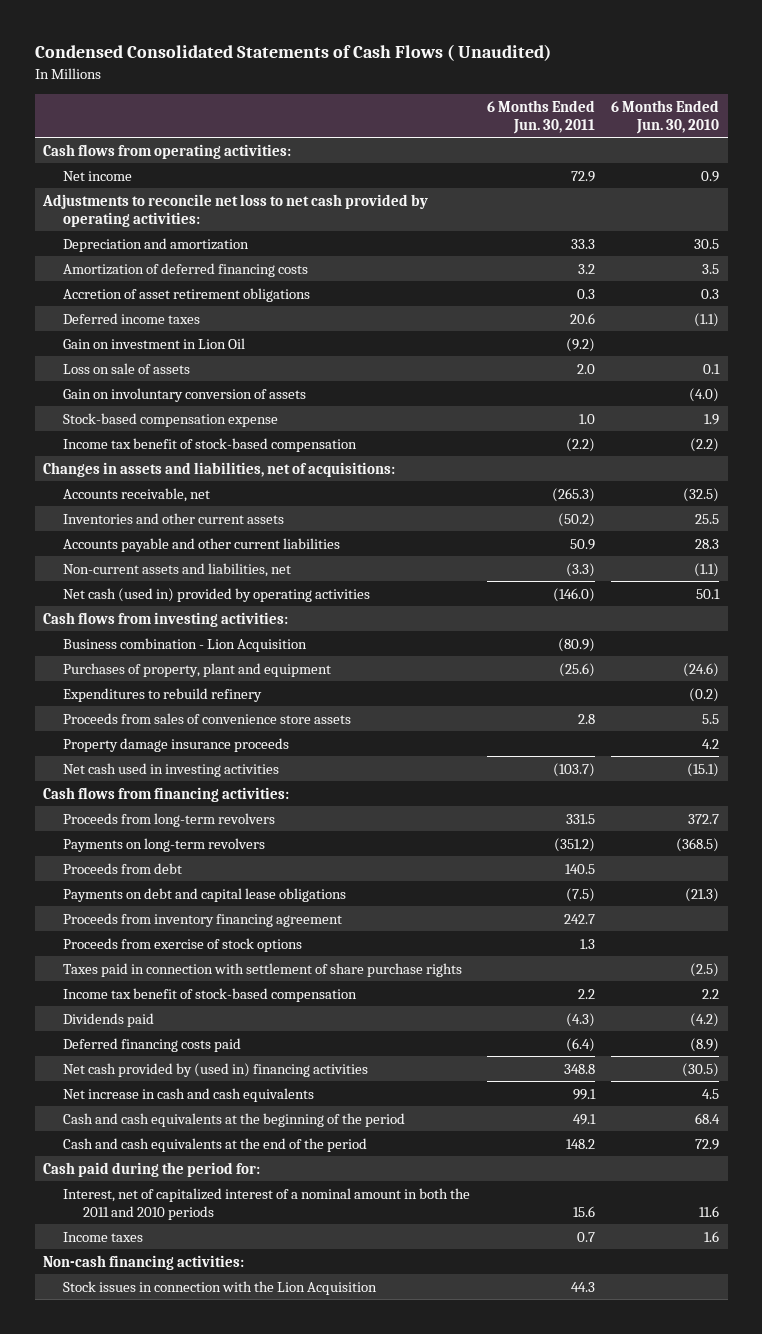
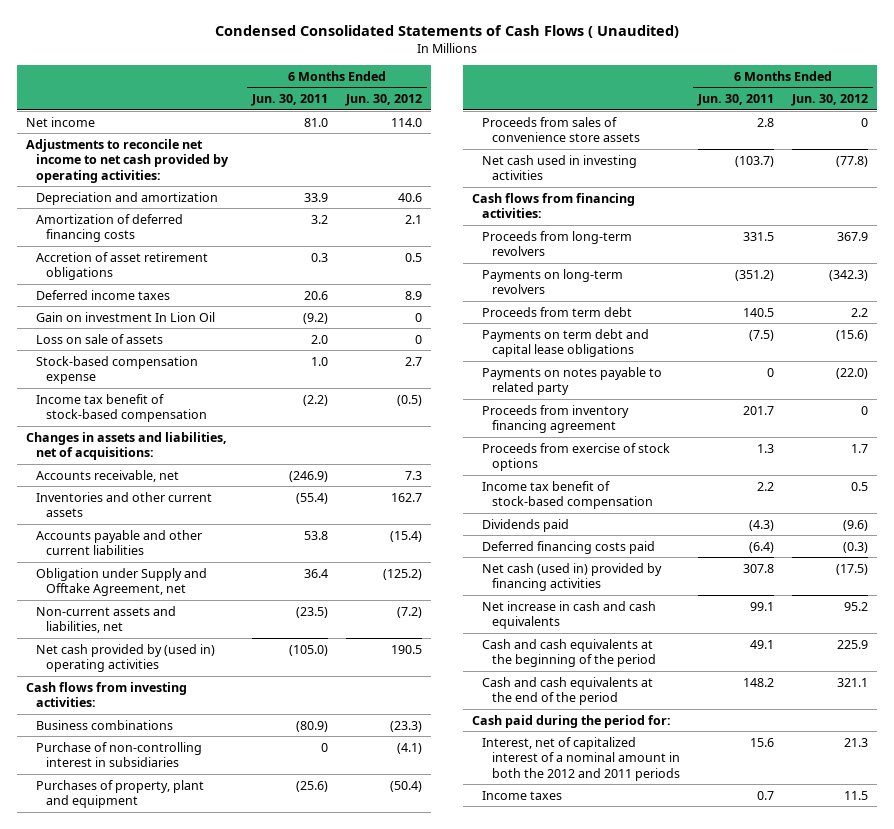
- | 6 Months Ended Jun. 30, 2011 | 6 Months Ended Jun. 30, 2010
+ | 6 Months Ended Jun. 30, 2011 | 6 Months Ended Jun. 30, 2012
- Cash flows from operating activities:
- Net income | 72.9 | 0.9
- Adjustments to reconcile net loss to net cash provided by operating activities:
- Depreciation and amortization | 33.3 | 30.5
+ Net income | 81.0 | 114.0
+ Adjustments to reconcile net income to net cash provided by operating activities:
+ Depreciation and amortization | 33.9 | 40.6
- Gain on investment in Lion Oil | (9.2) |
+ Gain on investment In Lion Oil | (9.2) | 0
- Gain on involuntary conversion of assets | | (4.0)
- Accounts receivable, net | (265.3) | (32.5)
- Inventories and other current assets | (50.2) | 25.5
- Accounts payable and other current liabilities | 50.9 | 28.3
- Non-current assets and liabilities, net | (3.3) | (1.1)
- Net cash (used in) provided by operating activities | (146.0) | 50.1
+ Accounts receivable, net | (246.9) | 7.3
+ Inventories and other current assets | (55.4) | 162.7
+ Accounts payable and other current liabilities | 53.8 | (15.4)
+ Obligation under Supply and Offtake Agreement, net | 36.4 | (125.2)
+ Non-current assets and liabilities, net | (23.5) | (7.2)
+ Net cash provided by (used in) operating activities | (105.0) | 190.5
- Business combination - Lion Acquisition | (80.9) |
+ Business combinations | (80.9) | (23.3)
+ Purchase of non-controlling interest in subsidiaries | 0 | (4.1)
- Expenditures to rebuild refinery | | (0.2)
- Property damage insurance proceeds | | 4.2
- Proceeds from debt | 140.5 |
- Payments on debt and capital lease obligations | (7.5) | (21.3)
- Proceeds from inventory financing agreement | 242.7 |
+ Proceeds from term debt | 140.5 | 2.2
+ Payments on term debt and capital lease obligations | (7.5) | (15.6)
+ Payments on notes payable to related party | 0 | (22.0)
+ Proceeds from inventory financing agreement | 201.7 | 0
- Taxes paid in connection with settlement of share purchase rights | | (2.5)
- Net cash provided by (used in) financing activities | 348.8 | (30.5)
+ Net cash (used in) provided by financing activities | 307.8 | (17.5)
- Interest, net of capitalized interest of a nominal amount in both the 2011 and 2010 periods | 15.6 | 11.6
+ Interest, net of capitalized interest of a nominal amount in both the 2012 and 2011 periods | 15.6 | 21.3
- Non-cash financing activities:
- Stock issues in connection with the Lion Acquisition | 44.3 |

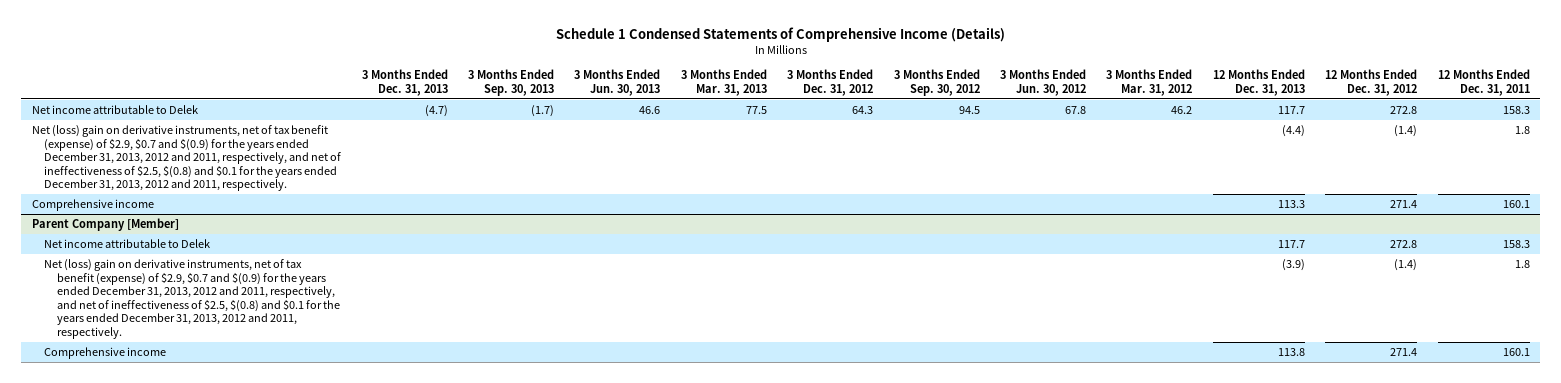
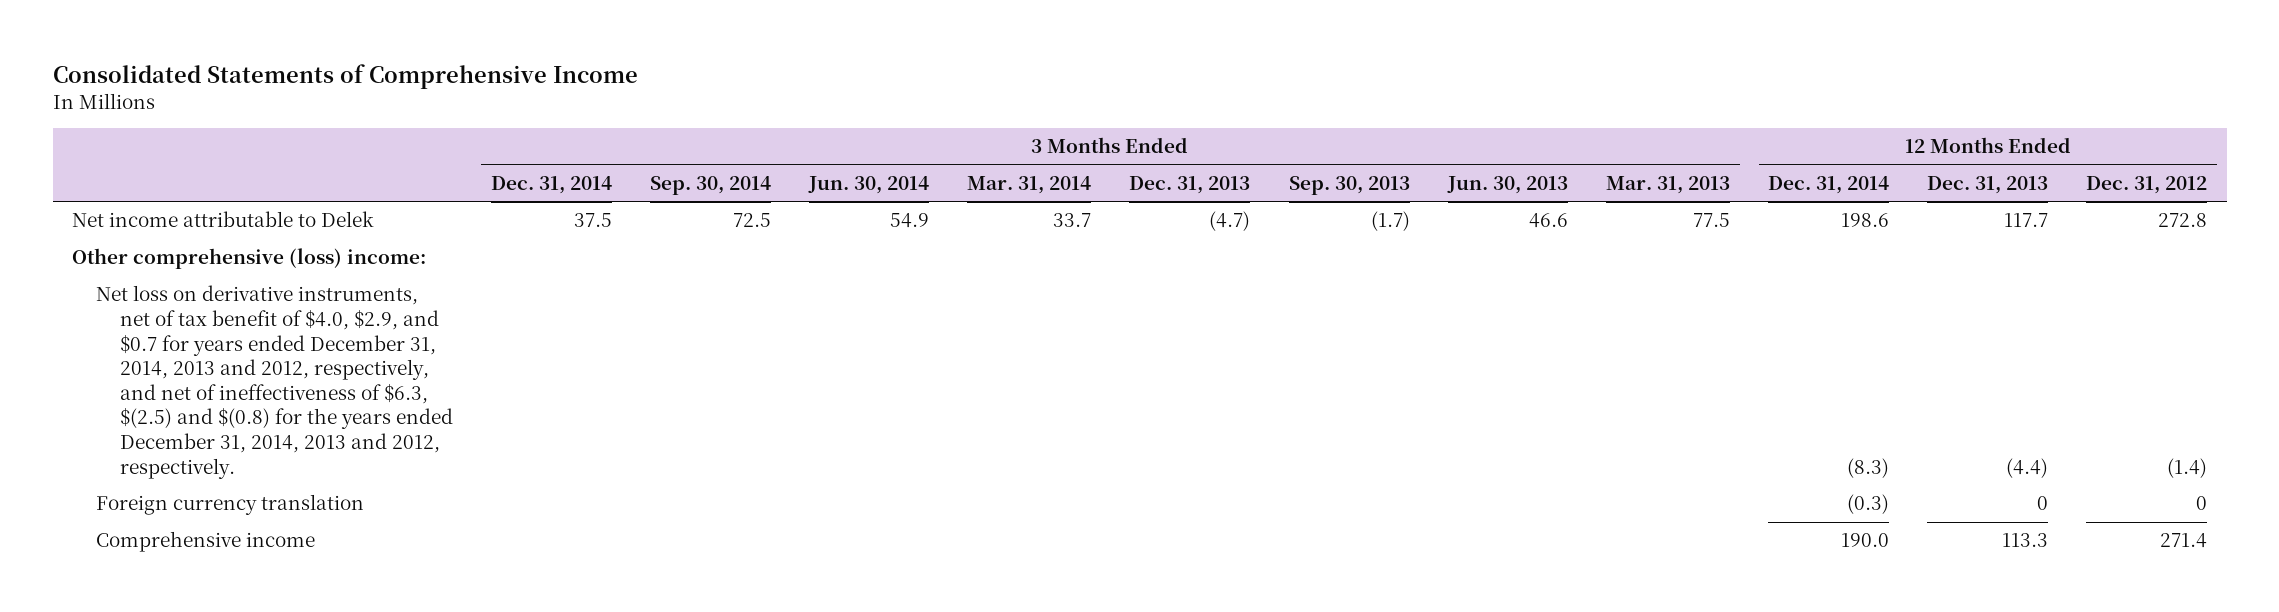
- Schedule 1 Condensed Statements of Comprehensive Income (Details)
+ Consolidated Statements of Comprehensive Income
- | 3 Months Ended Dec. 31, 2013 | 3 Months Ended Sep. 30, 2013 | 3 Months Ended Jun. 30, 2013 | 3 Months Ended Mar. 31, 2013 | 3 Months Ended Dec. 31, 2012 | 3 Months Ended Sep. 30, 2012 | 3 Months Ended Jun. 30, 2012 | 3 Months Ended Mar. 31, 2012 | 12 Months Ended Dec. 31, 2013 | 12 Months Ended Dec. 31, 2012 | 12 Months Ended Dec. 31, 2011
+ | 3 Months Ended Dec. 31, 2014 | 3 Months Ended Sep. 30, 2014 | 3 Months Ended Jun. 30, 2014 | 3 Months Ended Mar. 31, 2014 | 3 Months Ended Dec. 31, 2013 | 3 Months Ended Sep. 30, 2013 | 3 Months Ended Jun. 30, 2013 | 3 Months Ended Mar. 31, 2013 | 12 Months Ended Dec. 31, 2014 | 12 Months Ended Dec. 31, 2013 | 12 Months Ended Dec. 31, 2012
- Net (loss) gain on derivative instruments, net of tax benefit (expense) of $2.9, $0.7 and $(0.9) for the years ended December 31, 2013, 2012 and 2011, respectively, and net of ineffectiveness of $2.5, $(0.8) and $0.1 for the years ended December 31, 2013, 2012 and 2011, respectively. | | | | | | | | | (4.4) | (1.4) | 1.8
+ Other comprehensive (loss) income:
+ Net loss on derivative instruments, net of tax benefit of $4.0, $2.9, and $0.7 for years ended December 31, 2014, 2013 and 2012, respectively, and net of ineffectiveness of $6.3, $(2.5) and $(0.8) for the years ended December 31, 2014, 2013 and 2012, respectively. | | | | | | | | | (8.3) | (4.4) | (1.4)
+ Foreign currency translation | | | | | | | | | (0.3) | 0 | 0
- Parent Company [Member]
- Net income attributable to Delek | | | | | | | | | 117.7 | 272.8 | 158.3
- Net (loss) gain on derivative instruments, net of tax benefit (expense) of $2.9, $0.7 and $(0.9) for the years ended December 31, 2013, 2012 and 2011, respectively, and net of ineffectiveness of $2.5, $(0.8) and $0.1 for the years ended December 31, 2013, 2012 and 2011, respectively. | | | | | | | | | (3.9) | (1.4) | 1.8
- Comprehensive income | | | | | | | | | 113.8 | 271.4 | 160.1

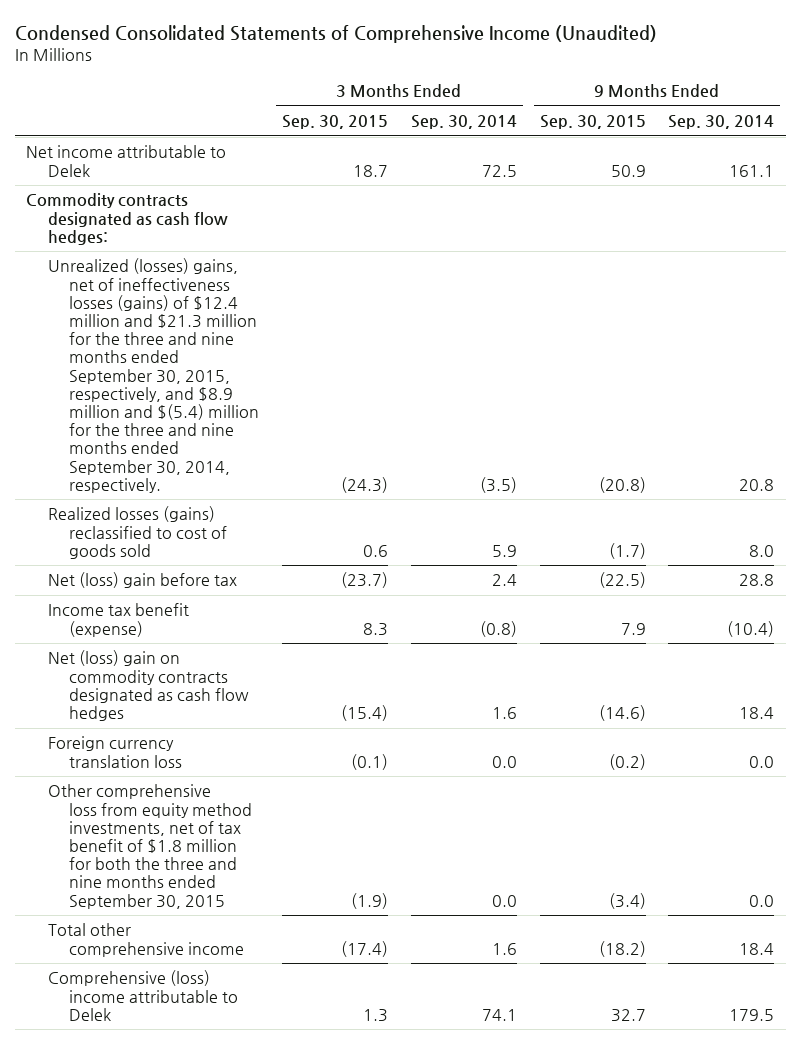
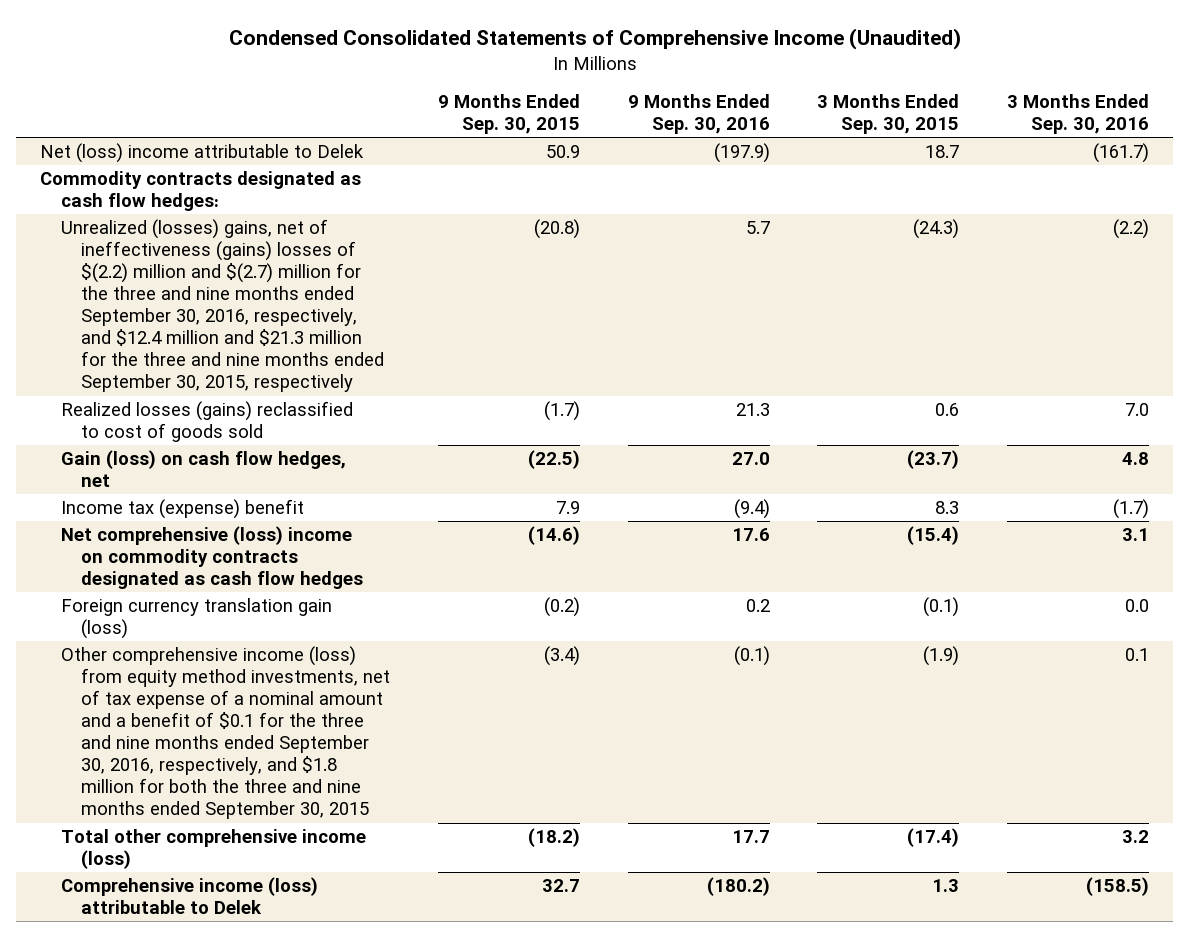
- | 3 Months Ended Sep. 30, 2015 | 3 Months Ended Sep. 30, 2014 | 9 Months Ended Sep. 30, 2015 | 9 Months Ended Sep. 30, 2014
+ | 9 Months Ended Sep. 30, 2015 | 9 Months Ended Sep. 30, 2016 | 3 Months Ended Sep. 30, 2015 | 3 Months Ended Sep. 30, 2016
- Net income attributable to Delek | 18.7 | 72.5 | 50.9 | 161.1
+ Net (loss) income attributable to Delek | 50.9 | (197.9) | 18.7 | (161.7)
- Unrealized (losses) gains, net of ineffectiveness losses (gains) of $12.4 million and $21.3 million for the three and nine months ended September 30, 2015, respectively, and $8.9 million and $(5.4) million for the three and nine months ended September 30, 2014, respectively. | (24.3) | (3.5) | (20.8) | 20.8
+ Unrealized (losses) gains, net of ineffectiveness (gains) losses of $(2.2) million and $(2.7) million for the three and nine months ended September 30, 2016, respectively, and $12.4 million and $21.3 million for the three and nine months ended September 30, 2015, respectively | (20.8) | 5.7 | (24.3) | (2.2)
- Net (loss) gain before tax | (23.7) | 2.4 | (22.5) | 28.8
- Income tax benefit (expense) | 8.3 | (0.8) | 7.9 | (10.4)
- Net (loss) gain on commodity contracts designated as cash flow hedges | (15.4) | 1.6 | (14.6) | 18.4
- Foreign currency translation loss | (0.1) | 0.0 | (0.2) | 0.0
- Other comprehensive loss from equity method investments, net of tax benefit of $1.8 million for both the three and nine months ended September 30, 2015 | (1.9) | 0.0 | (3.4) | 0.0
- Total other comprehensive income | (17.4) | 1.6 | (18.2) | 18.4
- Comprehensive (loss) income attributable to Delek | 1.3 | 74.1 | 32.7 | 179.5
+ Gain (loss) on cash flow hedges, net | (22.5) | 27.0 | (23.7) | 4.8
+ Income tax (expense) benefit | 7.9 | (9.4) | 8.3 | (1.7)
+ Net comprehensive (loss) income on commodity contracts designated as cash flow hedges | (14.6) | 17.6 | (15.4) | 3.1
+ Foreign currency translation gain (loss) | (0.2) | 0.2 | (0.1) | 0.0
+ Other comprehensive income (loss) from equity method investments, net of tax expense of a nominal amount and a benefit of $0.1 for the three and nine months ended September 30, 2016, respectively, and $1.8 million for both the three and nine months ended September 30, 2015 | (3.4) | (0.1) | (1.9) | 0.1
+ Total other comprehensive income (loss) | (18.2) | 17.7 | (17.4) | 3.2
+ Comprehensive income (loss) attributable to Delek | 32.7 | (180.2) | 1.3 | (158.5)

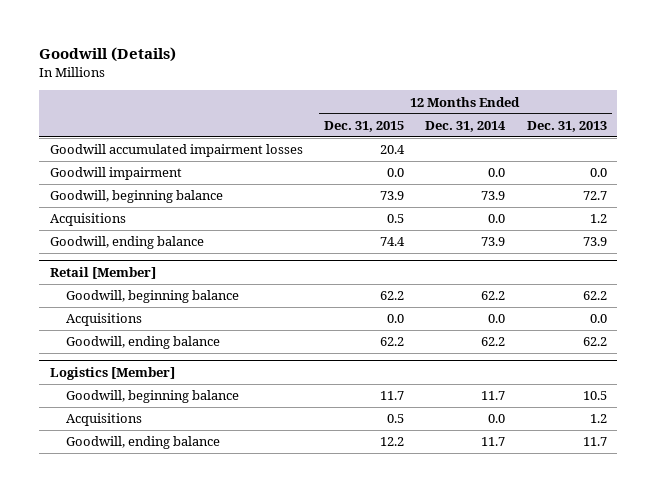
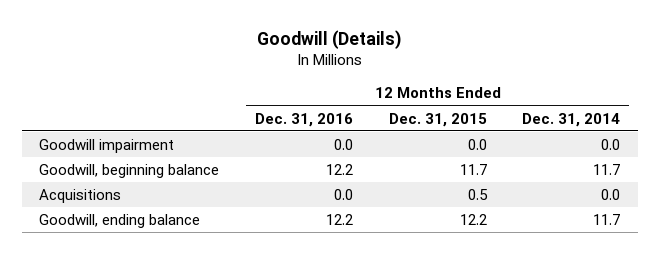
- | 12 Months Ended Dec. 31, 2015 | 12 Months Ended Dec. 31, 2014 | 12 Months Ended Dec. 31, 2013
+ | 12 Months Ended Dec. 31, 2016 | 12 Months Ended Dec. 31, 2015 | 12 Months Ended Dec. 31, 2014
- Goodwill accumulated impairment losses | 20.4 | |
- Goodwill, beginning balance | 73.9 | 73.9 | 72.7
- Acquisitions | 0.5 | 0.0 | 1.2
- Goodwill, ending balance | 74.4 | 73.9 | 73.9
- Retail [Member]
- Goodwill, beginning balance | 62.2 | 62.2 | 62.2
- Acquisitions | 0.0 | 0.0 | 0.0
- Goodwill, ending balance | 62.2 | 62.2 | 62.2
- Logistics [Member]

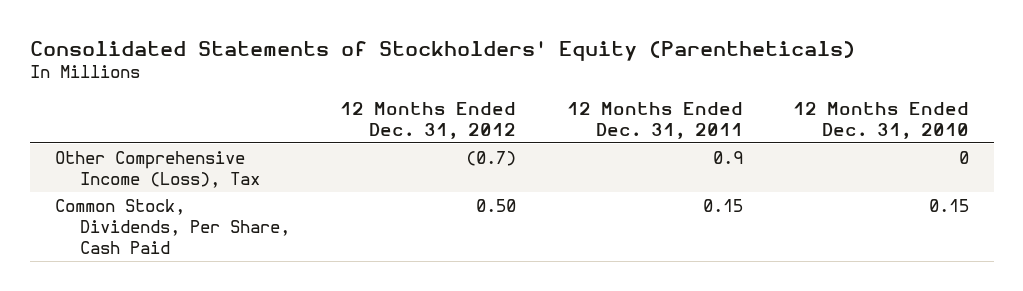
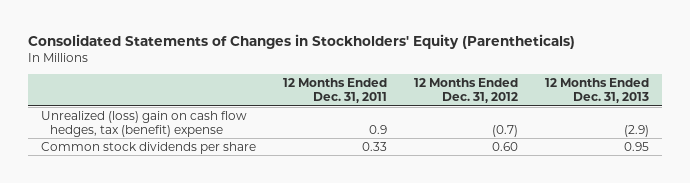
- Consolidated Statements of Stockholders' Equity (Parentheticals)
+ Consolidated Statements of Changes in Stockholders' Equity (Parentheticals)
- | 12 Months Ended Dec. 31, 2012 | 12 Months Ended Dec. 31, 2011 | 12 Months Ended Dec. 31, 2010
+ | 12 Months Ended Dec. 31, 2011 | 12 Months Ended Dec. 31, 2012 | 12 Months Ended Dec. 31, 2013
- Other Comprehensive Income (Loss), Tax | (0.7) | 0.9 | 0
- Common Stock, Dividends, Per Share, Cash Paid | 0.50 | 0.15 | 0.15
+ Unrealized (loss) gain on cash flow hedges, tax (benefit) expense | 0.9 | (0.7) | (2.9)
+ Common stock dividends per share | 0.33 | 0.60 | 0.95

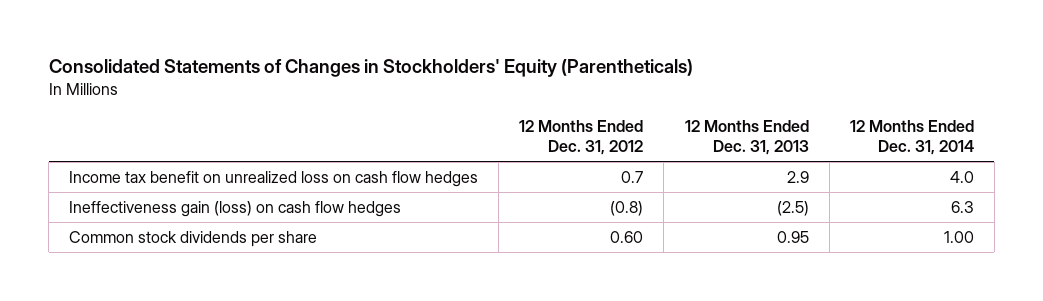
- | 12 Months Ended Dec. 31, 2011 | 12 Months Ended Dec. 31, 2012 | 12 Months Ended Dec. 31, 2013
+ | 12 Months Ended Dec. 31, 2012 | 12 Months Ended Dec. 31, 2013 | 12 Months Ended Dec. 31, 2014
- Unrealized (loss) gain on cash flow hedges, tax (benefit) expense | 0.9 | (0.7) | (2.9)
+ Income tax benefit on unrealized loss on cash flow hedges | 0.7 | 2.9 | 4.0
+ Ineffectiveness gain (loss) on cash flow hedges | (0.8) | (2.5) | 6.3

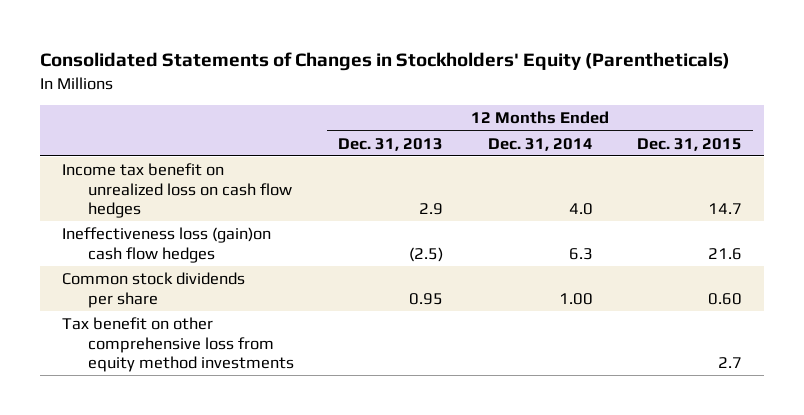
- | 12 Months Ended Dec. 31, 2012 | 12 Months Ended Dec. 31, 2013 | 12 Months Ended Dec. 31, 2014
+ | 12 Months Ended Dec. 31, 2013 | 12 Months Ended Dec. 31, 2014 | 12 Months Ended Dec. 31, 2015
- Ineffectiveness gain (loss) on cash flow hedges | (0.8) | (2.5) | 6.3
+ Ineffectiveness loss (gain)on cash flow hedges | (2.5) | 6.3 | 21.6
+ Tax benefit on other comprehensive loss from equity method investments | | | 2.7

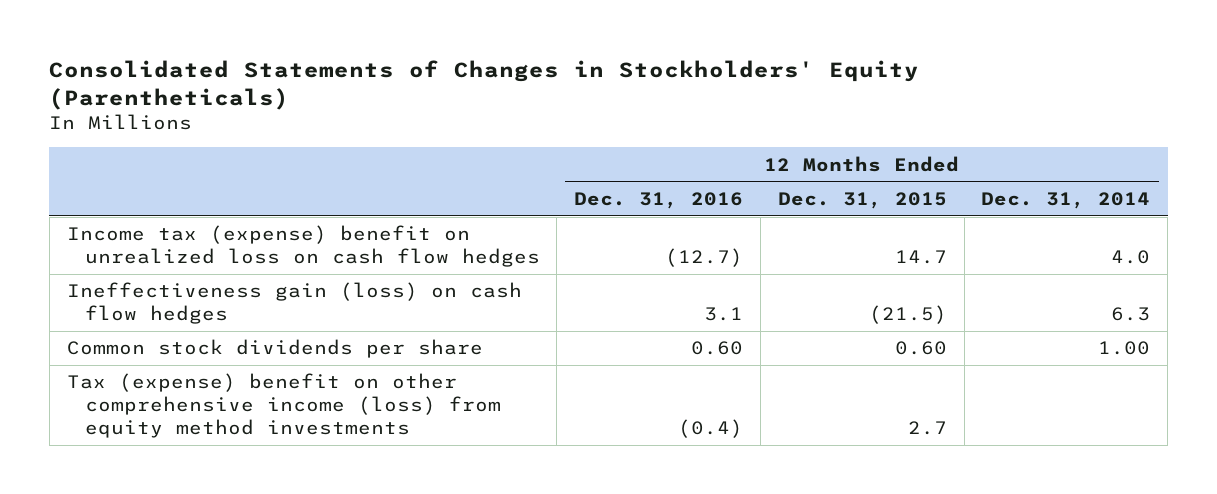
- | 12 Months Ended Dec. 31, 2013 | 12 Months Ended Dec. 31, 2014 | 12 Months Ended Dec. 31, 2015
+ | 12 Months Ended Dec. 31, 2016 | 12 Months Ended Dec. 31, 2015 | 12 Months Ended Dec. 31, 2014
- Income tax benefit on unrealized loss on cash flow hedges | 2.9 | 4.0 | 14.7
- Ineffectiveness loss (gain)on cash flow hedges | (2.5) | 6.3 | 21.6
+ Income tax (expense) benefit on unrealized loss on cash flow hedges | (12.7) | 14.7 | 4.0
+ Ineffectiveness gain (loss) on cash flow hedges | 3.1 | (21.5) | 6.3
- Tax benefit on other comprehensive loss from equity method investments | | | 2.7
+ Tax (expense) benefit on other comprehensive income (loss) from equity method investments | (0.4) | 2.7 |

